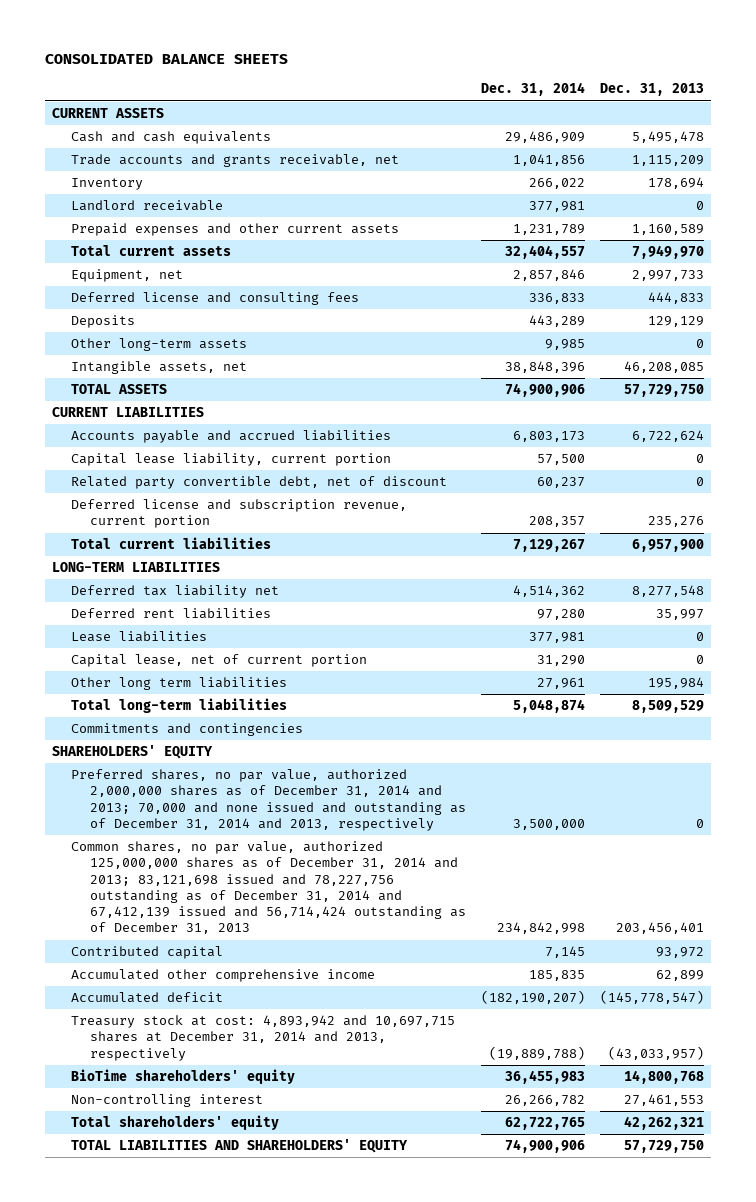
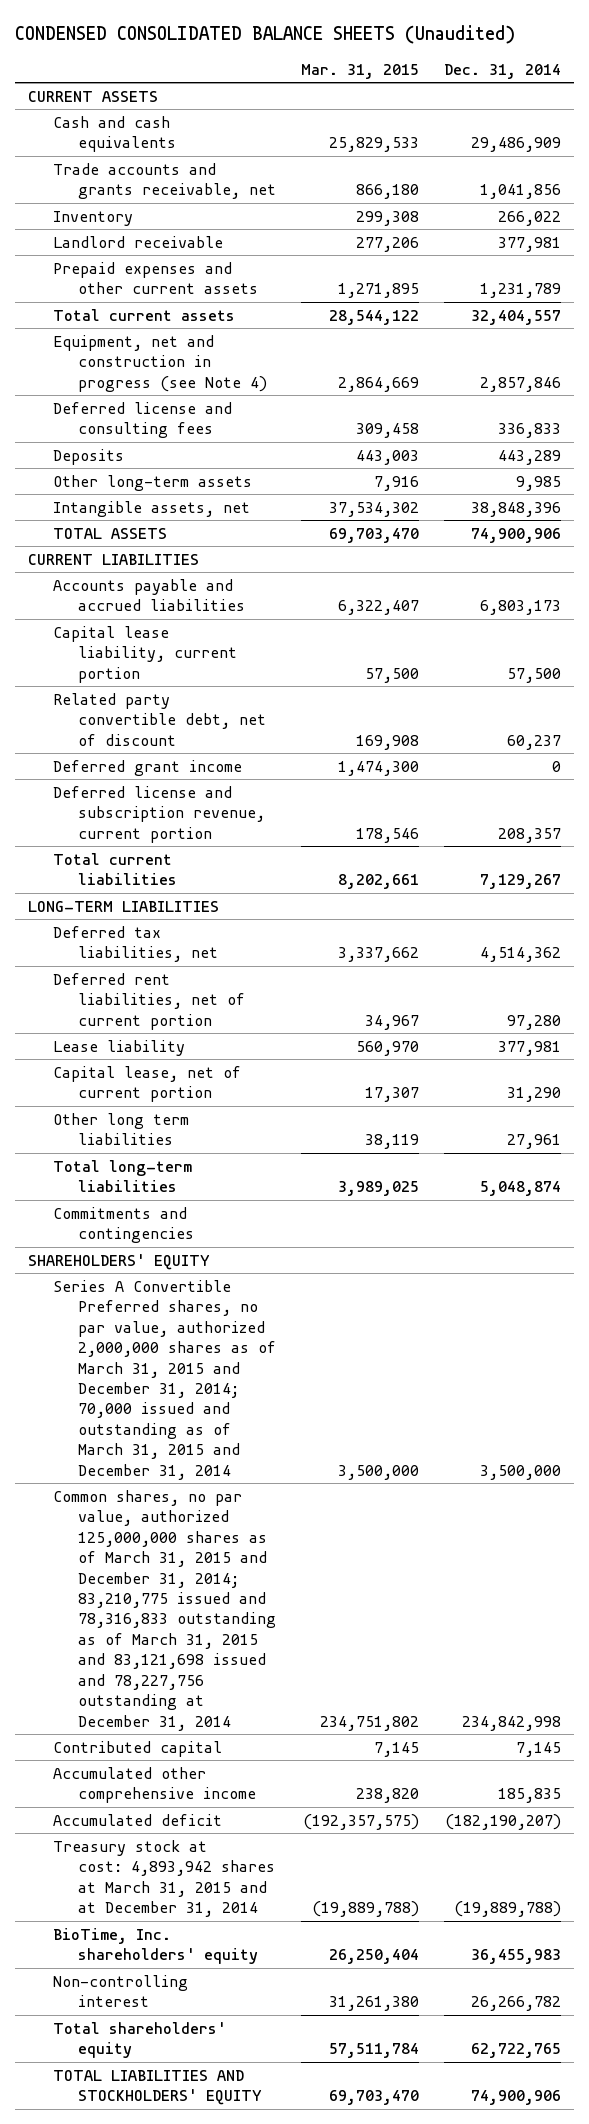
- CONSOLIDATED BALANCE SHEETS
+ CONDENSED CONSOLIDATED BALANCE SHEETS (Unaudited)
- | Dec. 31, 2014 | Dec. 31, 2013
+ | Mar. 31, 2015 | Dec. 31, 2014
- Equipment, net | 2,857,846 | 2,997,733
+ Equipment, net and construction in progress (see Note 4) | 2,864,669 | 2,857,846
+ Deferred grant income | 1,474,300 | 0
- Deferred tax liability net | 4,514,362 | 8,277,548
- Deferred rent liabilities | 97,280 | 35,997
- Lease liabilities | 377,981 | 0
+ Deferred tax liabilities, net | 3,337,662 | 4,514,362
+ Deferred rent liabilities, net of current portion | 34,967 | 97,280
+ Lease liability | 560,970 | 377,981
- Preferred shares, no par value, authorized 2,000,000 shares as of December 31, 2014 and 2013; 70,000 and none issued and outstanding as of December 31, 2014 and 2013, respectively | 3,500,000 | 0
- Common shares, no par value, authorized 125,000,000 shares as of December 31, 2014 and 2013; 83,121,698 issued and 78,227,756 outstanding as of December 31, 2014 and 67,412,139 issued and 56,714,424 outstanding as of December 31, 2013 | 234,842,998 | 203,456,401
+ Series A Convertible Preferred shares, no par value, authorized 2,000,000 shares as of March 31, 2015 and December 31, 2014; 70,000 issued and outstanding as of March 31, 2015 and December 31, 2014 | 3,500,000 | 3,500,000
+ Common shares, no par value, authorized 125,000,000 shares as of March 31, 2015 and December 31, 2014; 83,210,775 issued and 78,316,833 outstanding as of March 31, 2015 and 83,121,698 issued and 78,227,756 outstanding at December 31, 2014 | 234,751,802 | 234,842,998
- Treasury stock at cost: 4,893,942 and 10,697,715 shares at December 31, 2014 and 2013, respectively | (19,889,788) | (43,033,957)
- BioTime shareholders' equity | 36,455,983 | 14,800,768
+ Treasury stock at cost: 4,893,942 shares at March 31, 2015 and at December 31, 2014 | (19,889,788) | (19,889,788)
+ BioTime, Inc. shareholders' equity | 26,250,404 | 36,455,983
- TOTAL LIABILITIES AND SHAREHOLDERS' EQUITY | 74,900,906 | 57,729,750
+ TOTAL LIABILITIES AND STOCKHOLDERS' EQUITY | 69,703,470 | 74,900,906

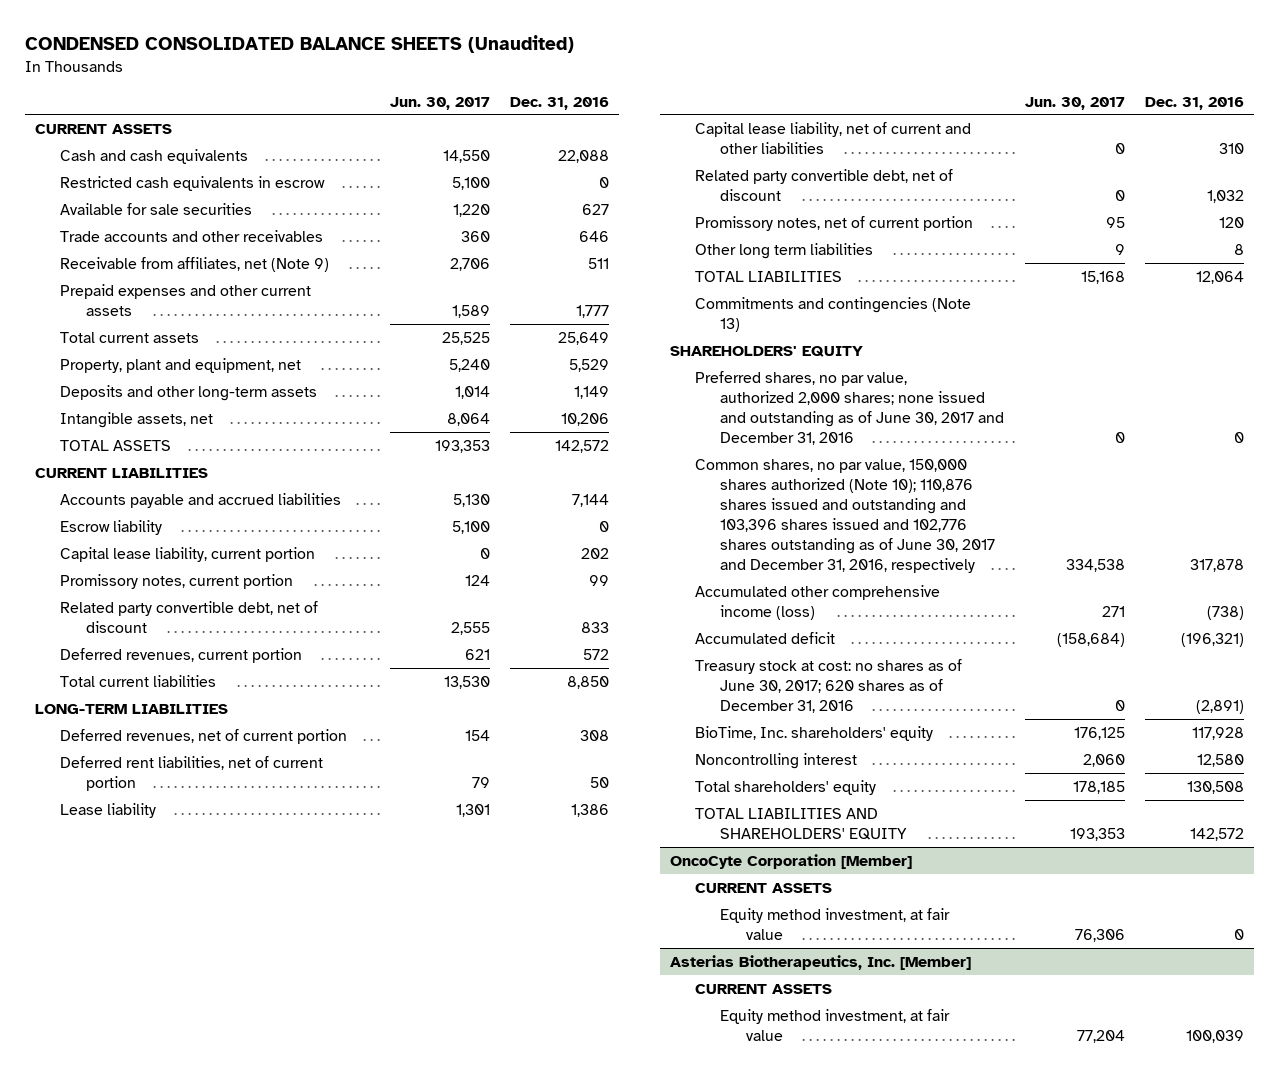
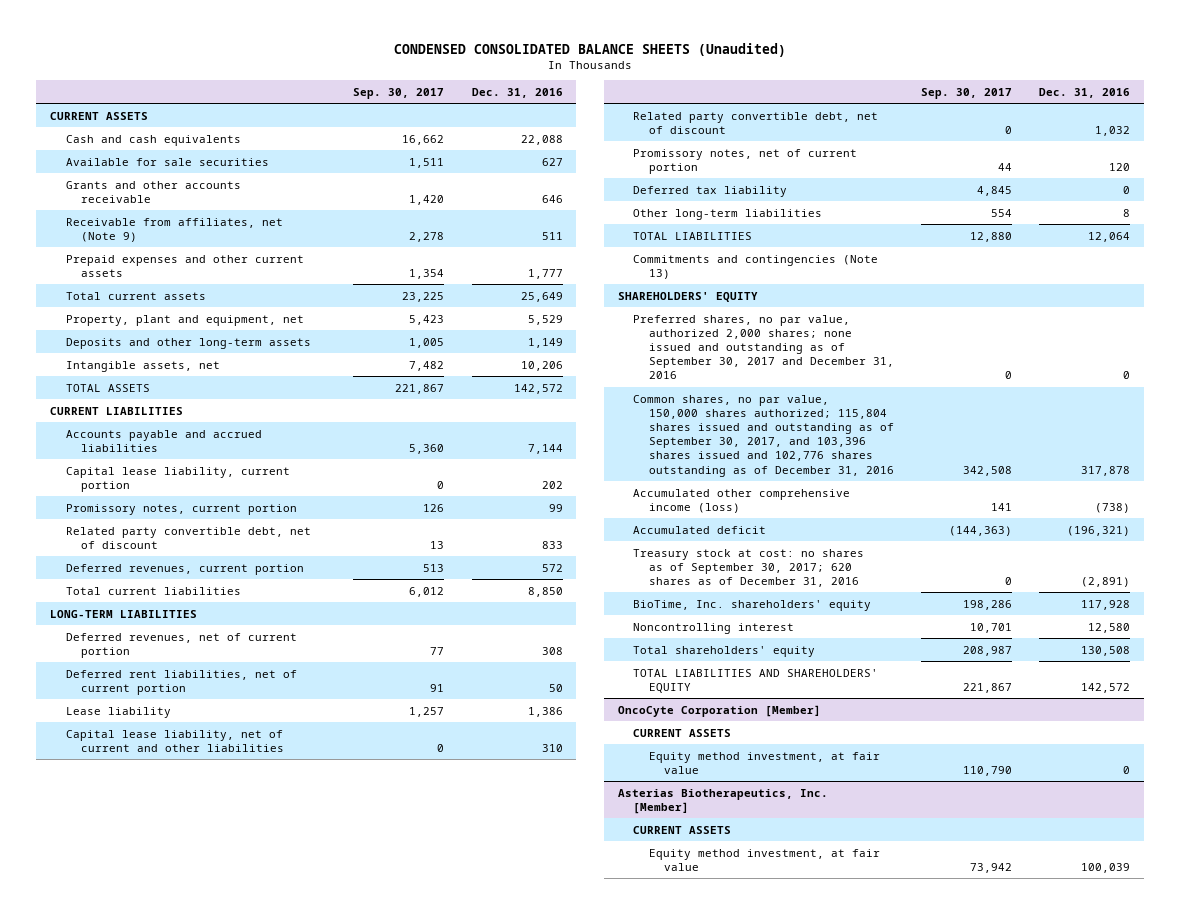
- | Jun. 30, 2017 | Dec. 31, 2016
+ | Sep. 30, 2017 | Dec. 31, 2016
- Restricted cash equivalents in escrow | 5,100 | 0
- Trade accounts and other receivables | 360 | 646
+ Grants and other accounts receivable | 1,420 | 646
- Escrow liability | 5,100 | 0
- Other long term liabilities | 9 | 8
+ Deferred tax liability | 4,845 | 0
+ Other long-term liabilities | 554 | 8
- Preferred shares, no par value, authorized 2,000 shares; none issued and outstanding as of June 30, 2017 and December 31, 2016 | 0 | 0
- Common shares, no par value, 150,000 shares authorized (Note 10); 110,876 shares issued and outstanding and 103,396 shares issued and 102,776 shares outstanding as of June 30, 2017 and December 31, 2016, respectively | 334,538 | 317,878
+ Preferred shares, no par value, authorized 2,000 shares; none issued and outstanding as of September 30, 2017 and December 31, 2016 | 0 | 0
+ Common shares, no par value, 150,000 shares authorized; 115,804 shares issued and outstanding as of September 30, 2017, and 103,396 shares issued and 102,776 shares outstanding as of December 31, 2016 | 342,508 | 317,878
- Treasury stock at cost: no shares as of June 30, 2017; 620 shares as of December 31, 2016 | 0 | (2,891)
+ Treasury stock at cost: no shares as of September 30, 2017; 620 shares as of December 31, 2016 | 0 | (2,891)

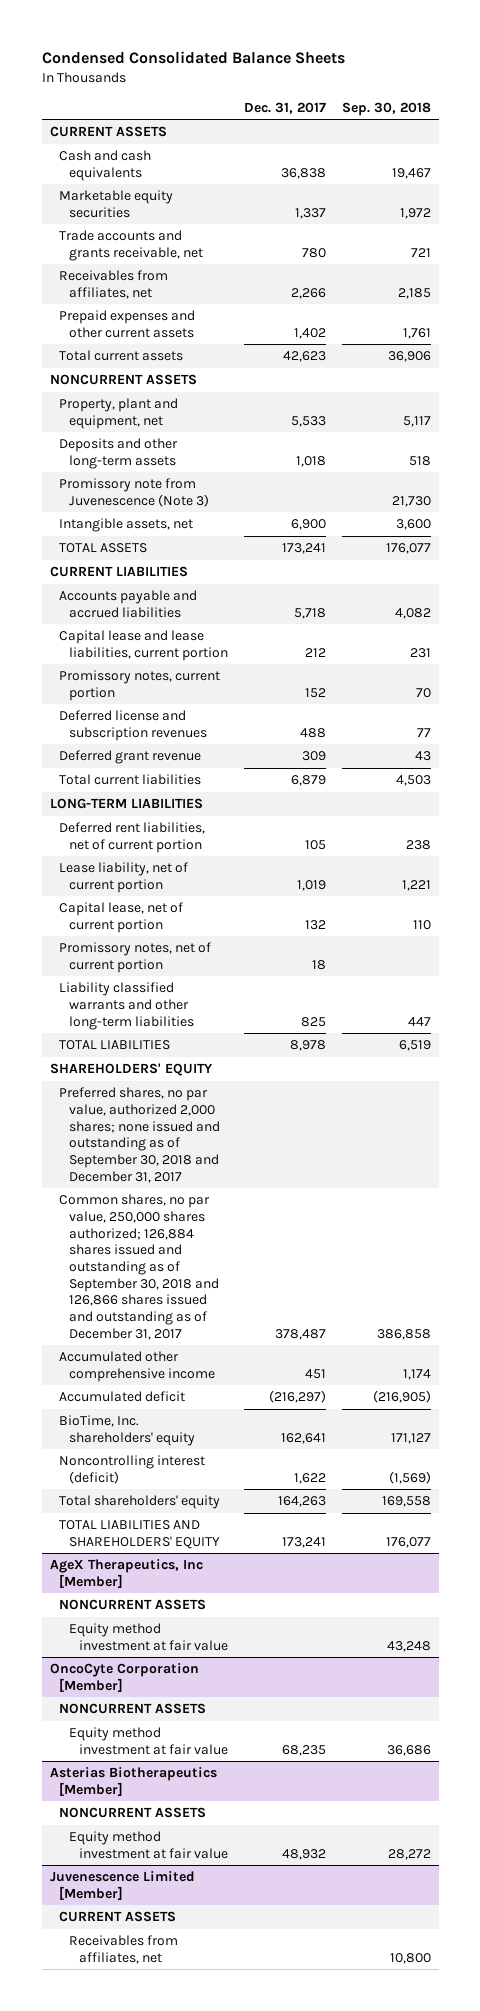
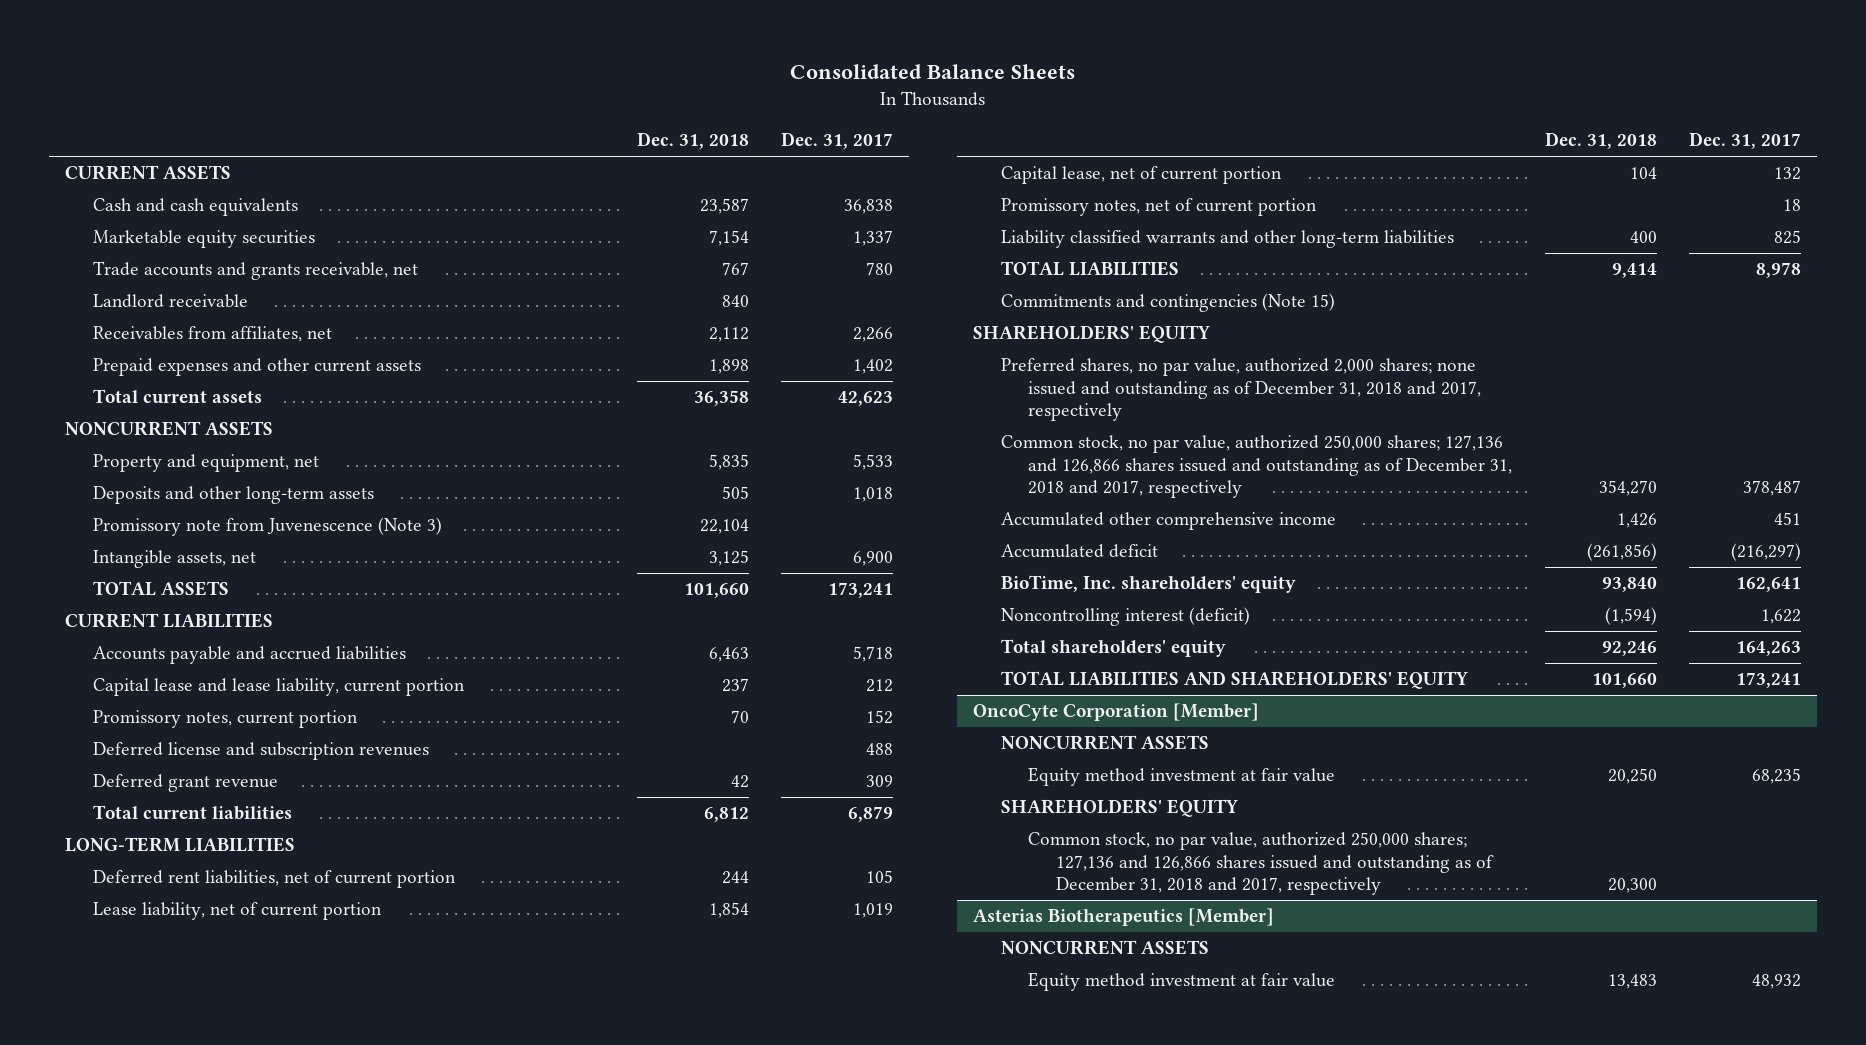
- Condensed Consolidated Balance Sheets
+ Consolidated Balance Sheets
- | Dec. 31, 2017 | Sep. 30, 2018
+ | Dec. 31, 2018 | Dec. 31, 2017
+ Landlord receivable | 840 |
- Property, plant and equipment, net | 5,533 | 5,117
+ Property and equipment, net | 5,835 | 5,533
- Capital lease and lease liabilities, current portion | 212 | 231
+ Capital lease and lease liability, current portion | 237 | 212
+ Commitments and contingencies (Note 15)
- Preferred shares, no par value, authorized 2,000 shares; none issued and outstanding as of September 30, 2018 and December 31, 2017
- Common shares, no par value, 250,000 shares authorized; 126,884 shares issued and outstanding as of September 30, 2018 and 126,866 shares issued and outstanding as of December 31, 2017 | 378,487 | 386,858
+ Preferred shares, no par value, authorized 2,000 shares; none issued and outstanding as of December 31, 2018 and 2017, respectively
+ Common stock, no par value, authorized 250,000 shares; 127,136 and 126,866 shares issued and outstanding as of December 31, 2018 and 2017, respectively | 354,270 | 378,487
- AgeX Therapeutics, Inc [Member]
- NONCURRENT ASSETS
- Equity method investment at fair value | | 43,248
@ OncoCyte Corporation [Member]
+ SHAREHOLDERS' EQUITY
+ Common stock, no par value, authorized 250,000 shares; 127,136 and 126,866 shares issued and outstanding as of December 31, 2018 and 2017, respectively | 20,300 |
- Juvenescence Limited [Member]
- CURRENT ASSETS
- Receivables from affiliates, net | | 10,800

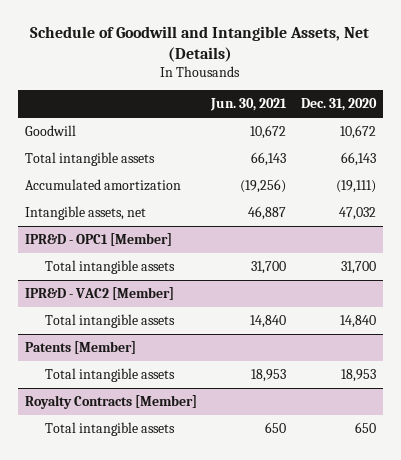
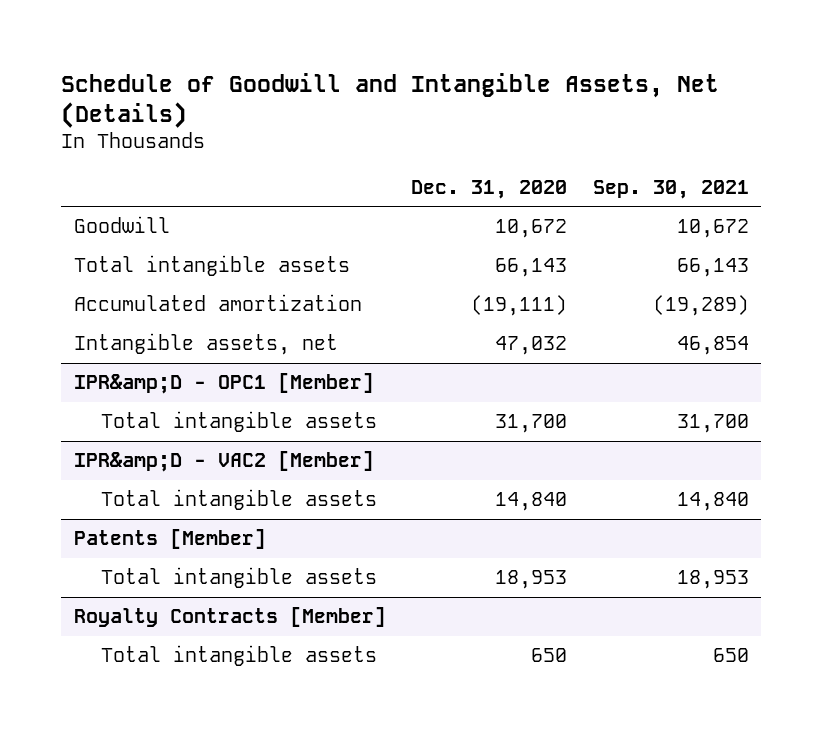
- | Jun. 30, 2021 | Dec. 31, 2020
+ | Dec. 31, 2020 | Sep. 30, 2021
- IPR&D - OPC1 [Member]
+ IPR&amp;D - OPC1 [Member]
- IPR&D - VAC2 [Member]
+ IPR&amp;D - VAC2 [Member]

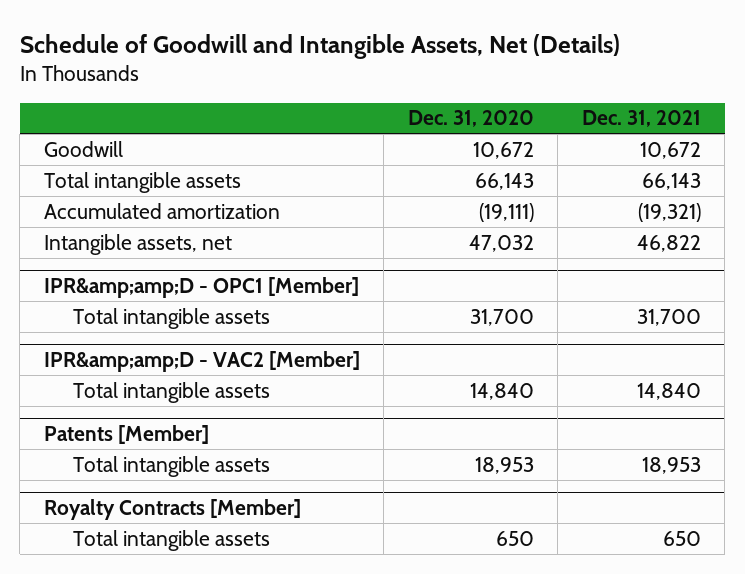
- | Dec. 31, 2020 | Sep. 30, 2021
+ | Dec. 31, 2020 | Dec. 31, 2021
- IPR&amp;D - OPC1 [Member]
+ IPR&amp;amp;D - OPC1 [Member]
- IPR&amp;D - VAC2 [Member]
+ IPR&amp;amp;D - VAC2 [Member]

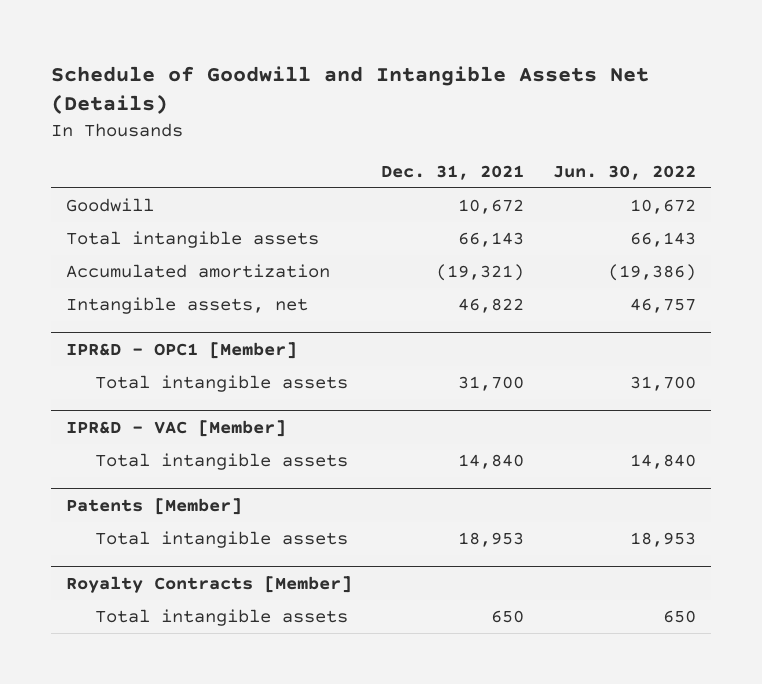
- Schedule of Goodwill and Intangible Assets, Net (Details)
+ Schedule of Goodwill and Intangible Assets Net (Details)
- | Dec. 31, 2020 | Dec. 31, 2021
+ | Dec. 31, 2021 | Jun. 30, 2022
- IPR&amp;amp;D - OPC1 [Member]
+ IPR&D - OPC1 [Member]
- IPR&amp;amp;D - VAC2 [Member]
+ IPR&D - VAC [Member]

